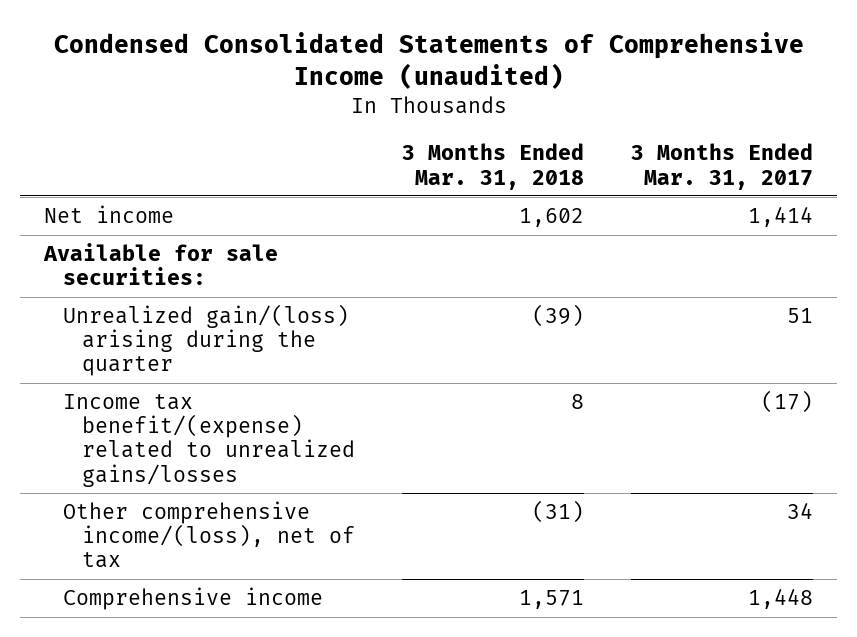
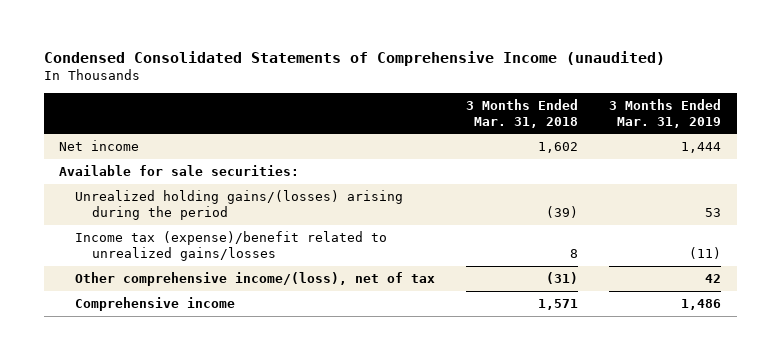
- | 3 Months Ended Mar. 31, 2018 | 3 Months Ended Mar. 31, 2017
+ | 3 Months Ended Mar. 31, 2018 | 3 Months Ended Mar. 31, 2019
- Unrealized gain/(loss) arising during the quarter | (39) | 51
- Income tax benefit/(expense) related to unrealized gains/losses | 8 | (17)
+ Unrealized holding gains/(losses) arising during the period | (39) | 53
+ Income tax (expense)/benefit related to unrealized gains/losses | 8 | (11)

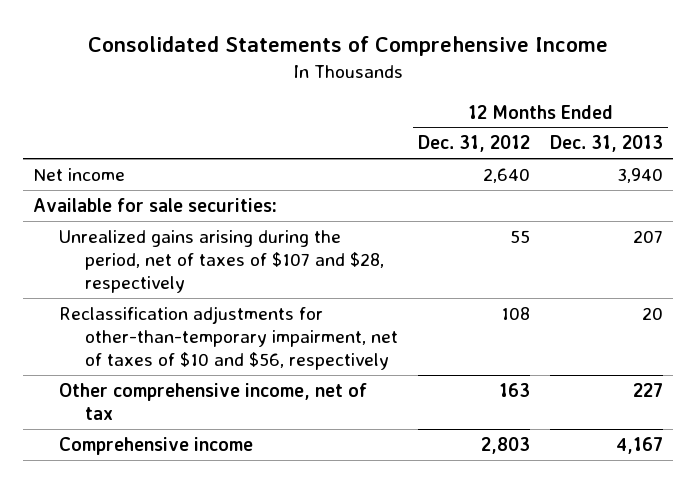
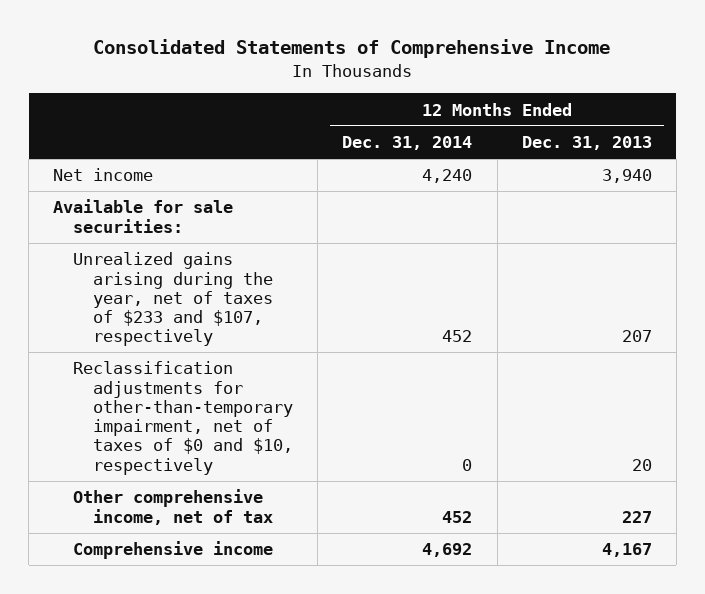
- | 12 Months Ended Dec. 31, 2012 | 12 Months Ended Dec. 31, 2013
+ | 12 Months Ended Dec. 31, 2014 | 12 Months Ended Dec. 31, 2013
- Unrealized gains arising during the period, net of taxes of $107 and $28, respectively | 55 | 207
- Reclassification adjustments for other-than-temporary impairment, net of taxes of $10 and $56, respectively | 108 | 20
+ Unrealized gains arising during the year, net of taxes of $233 and $107, respectively | 452 | 207
+ Reclassification adjustments for other-than-temporary impairment, net of taxes of $0 and $10, respectively | 0 | 20

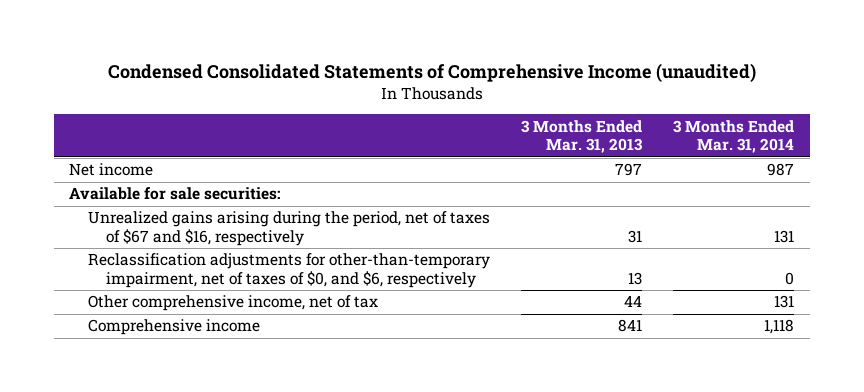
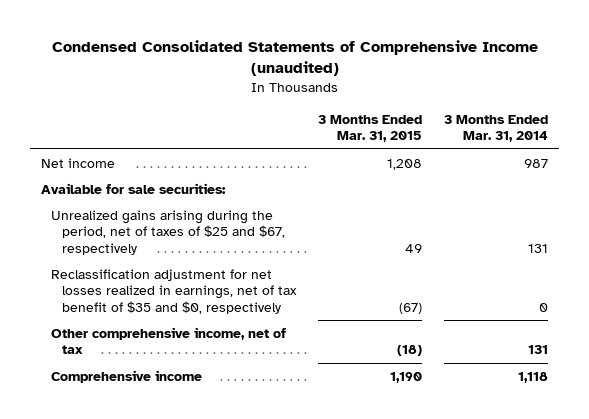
- | 3 Months Ended Mar. 31, 2013 | 3 Months Ended Mar. 31, 2014
+ | 3 Months Ended Mar. 31, 2015 | 3 Months Ended Mar. 31, 2014
- Unrealized gains arising during the period, net of taxes of $67 and $16, respectively | 31 | 131
- Reclassification adjustments for other-than-temporary impairment, net of taxes of $0, and $6, respectively | 13 | 0
+ Unrealized gains arising during the period, net of taxes of $25 and $67, respectively | 49 | 131
+ Reclassification adjustment for net losses realized in earnings, net of tax benefit of $35 and $0, respectively | (67) | 0

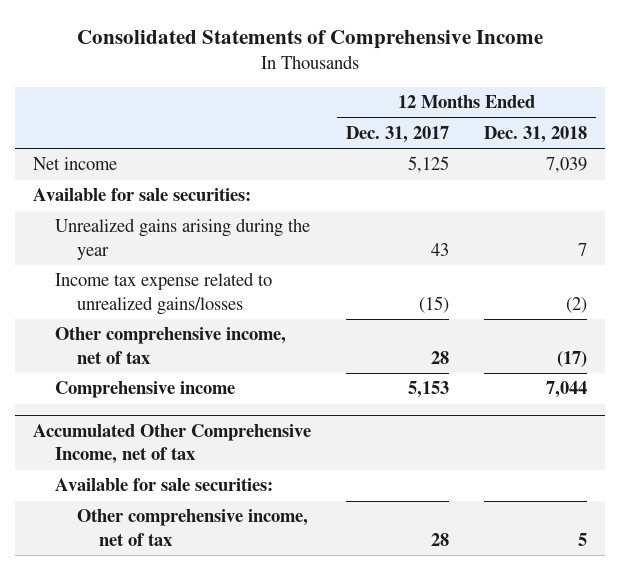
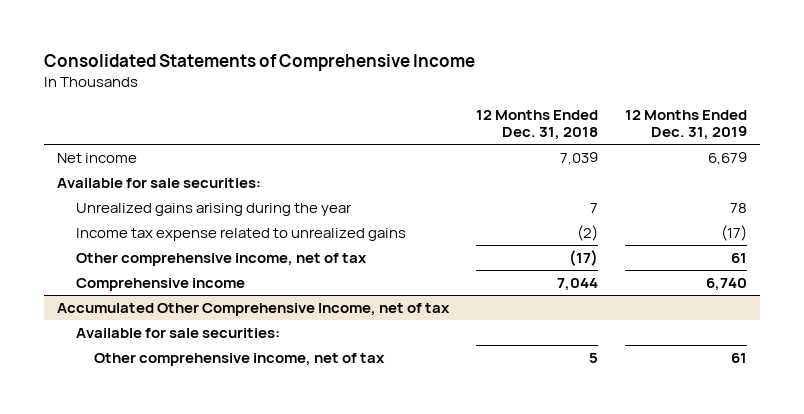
- | 12 Months Ended Dec. 31, 2017 | 12 Months Ended Dec. 31, 2018
+ | 12 Months Ended Dec. 31, 2018 | 12 Months Ended Dec. 31, 2019
- Income tax expense related to unrealized gains/losses | (15) | (2)
+ Income tax expense related to unrealized gains | (2) | (17)

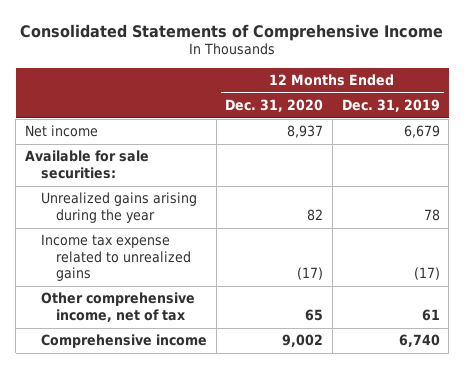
- | 12 Months Ended Dec. 31, 2018 | 12 Months Ended Dec. 31, 2019
+ | 12 Months Ended Dec. 31, 2020 | 12 Months Ended Dec. 31, 2019
- Accumulated Other Comprehensive Income, net of tax
- Available for sale securities:
- Other comprehensive income, net of tax | 5 | 61

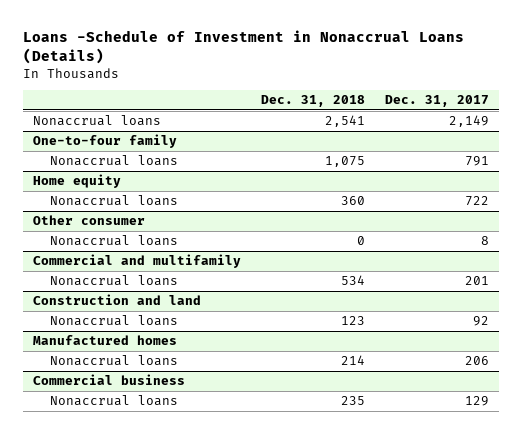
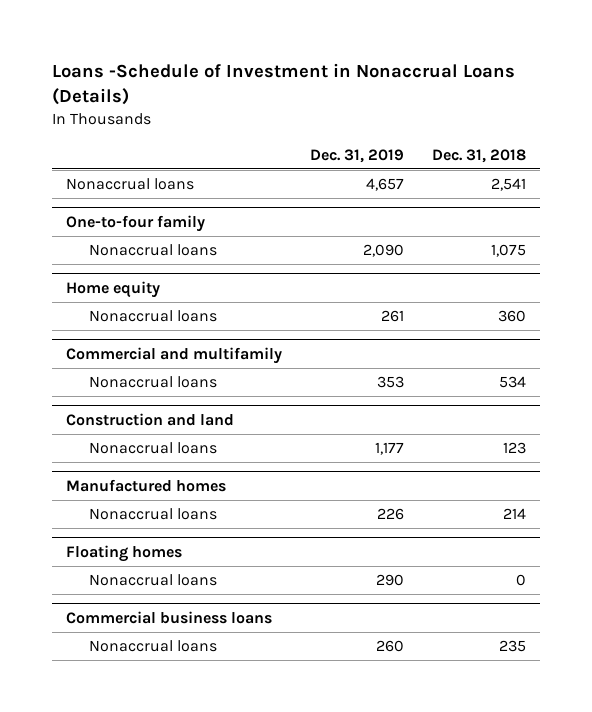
- | Dec. 31, 2018 | Dec. 31, 2017
+ | Dec. 31, 2019 | Dec. 31, 2018
- Other consumer
- Nonaccrual loans | 0 | 8
- Commercial business
+ Floating homes
+ Nonaccrual loans | 290 | 0
+ Commercial business loans

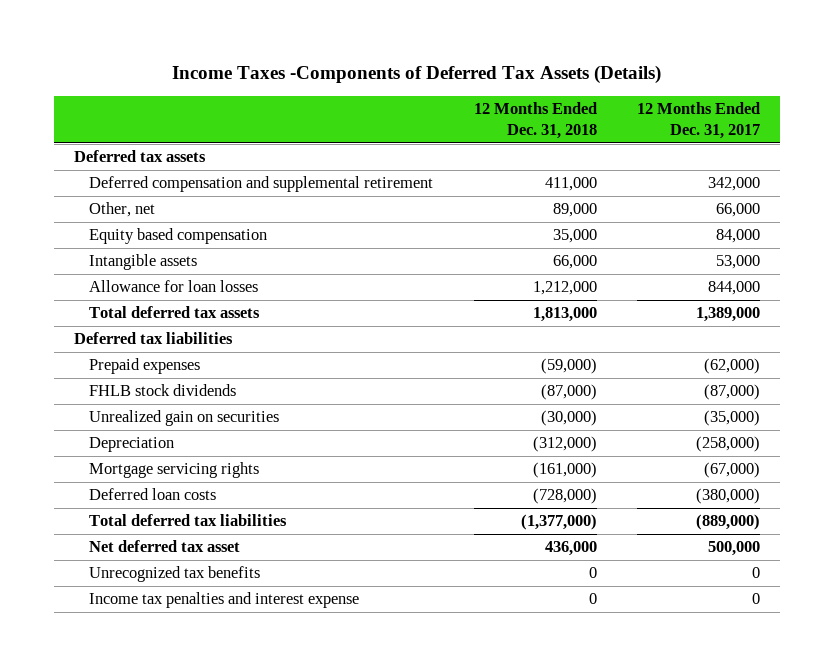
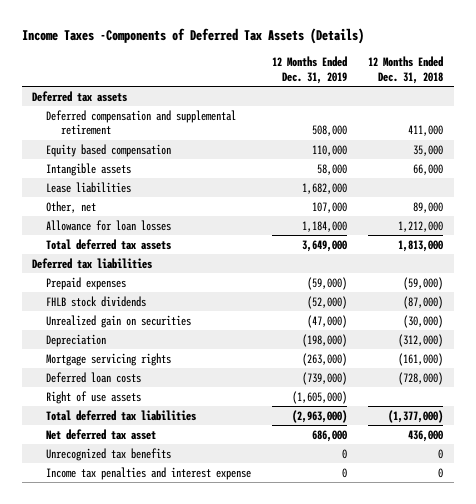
- | 12 Months Ended Dec. 31, 2018 | 12 Months Ended Dec. 31, 2017
+ | 12 Months Ended Dec. 31, 2019 | 12 Months Ended Dec. 31, 2018
+ Lease liabilities | 1,682,000 |
moved down: Other, net | 107,000 | 89,000
+ Right of use assets | (1,605,000) |

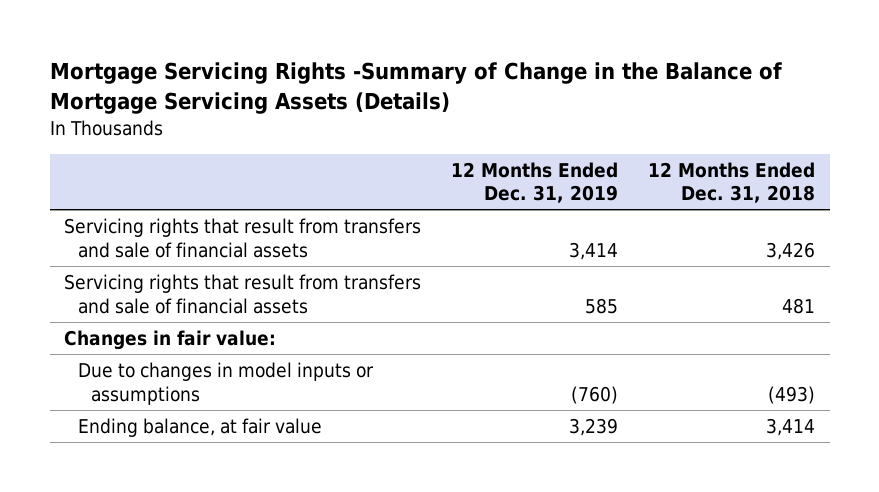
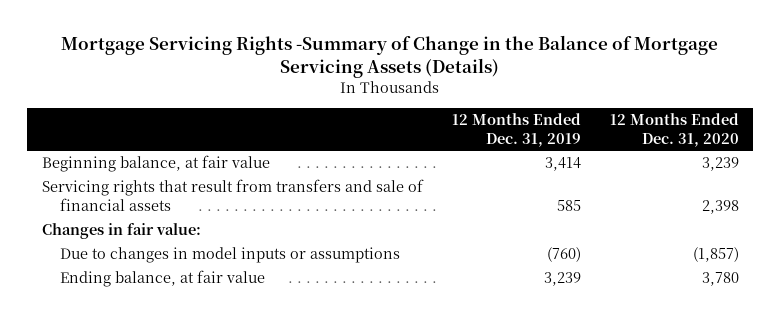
- | 12 Months Ended Dec. 31, 2019 | 12 Months Ended Dec. 31, 2018
+ | 12 Months Ended Dec. 31, 2019 | 12 Months Ended Dec. 31, 2020
- Servicing rights that result from transfers and sale of financial assets | 3,414 | 3,426
+ Beginning balance, at fair value | 3,414 | 3,239

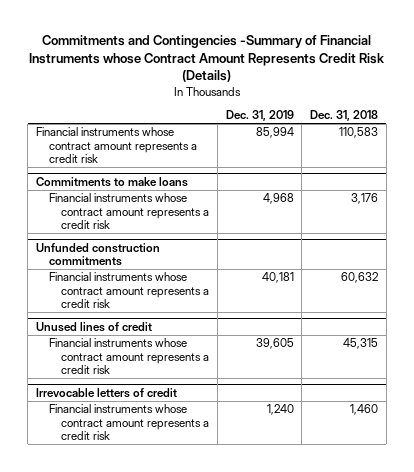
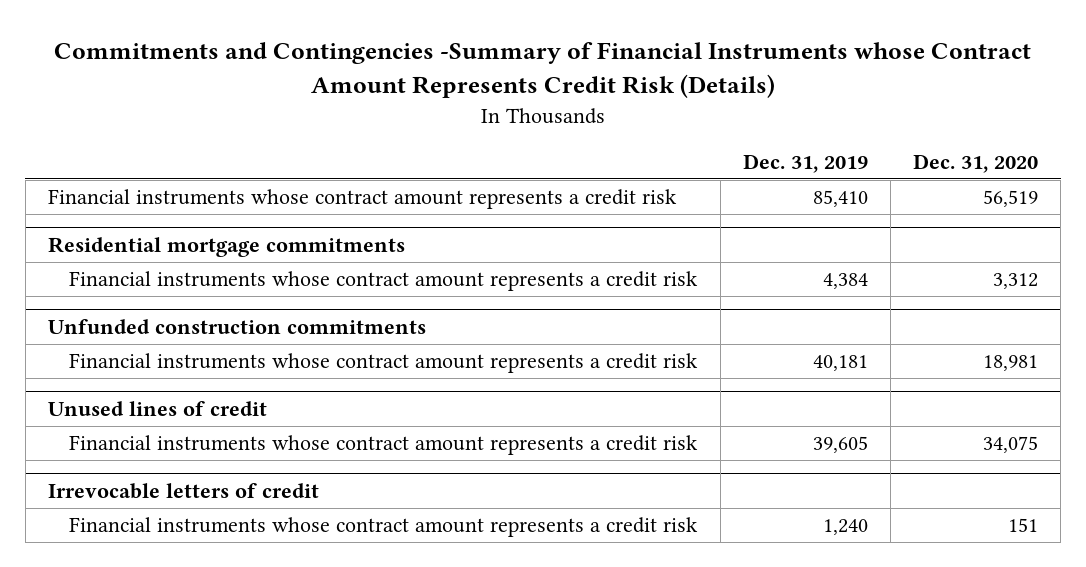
- | Dec. 31, 2019 | Dec. 31, 2018
+ | Dec. 31, 2019 | Dec. 31, 2020
- Financial instruments whose contract amount represents a credit risk | 85,994 | 110,583
- Commitments to make loans
- Financial instruments whose contract amount represents a credit risk | 4,968 | 3,176
+ Financial instruments whose contract amount represents a credit risk | 85,410 | 56,519
+ Residential mortgage commitments
+ Financial instruments whose contract amount represents a credit risk | 4,384 | 3,312

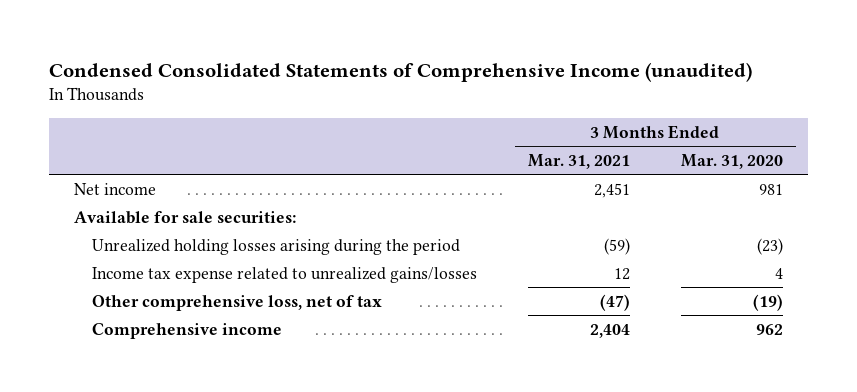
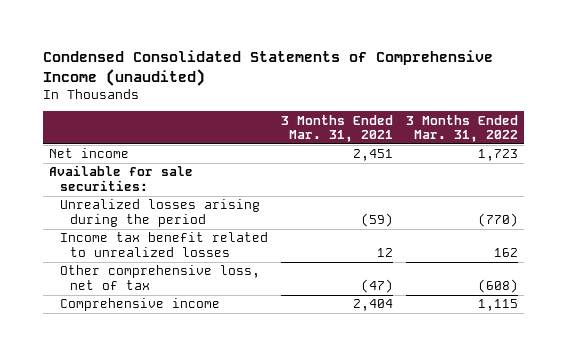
- | 3 Months Ended Mar. 31, 2021 | 3 Months Ended Mar. 31, 2020
+ | 3 Months Ended Mar. 31, 2021 | 3 Months Ended Mar. 31, 2022
- Unrealized holding losses arising during the period | (59) | (23)
- Income tax expense related to unrealized gains/losses | 12 | 4
+ Unrealized losses arising during the period | (59) | (770)
+ Income tax benefit related to unrealized losses | 12 | 162

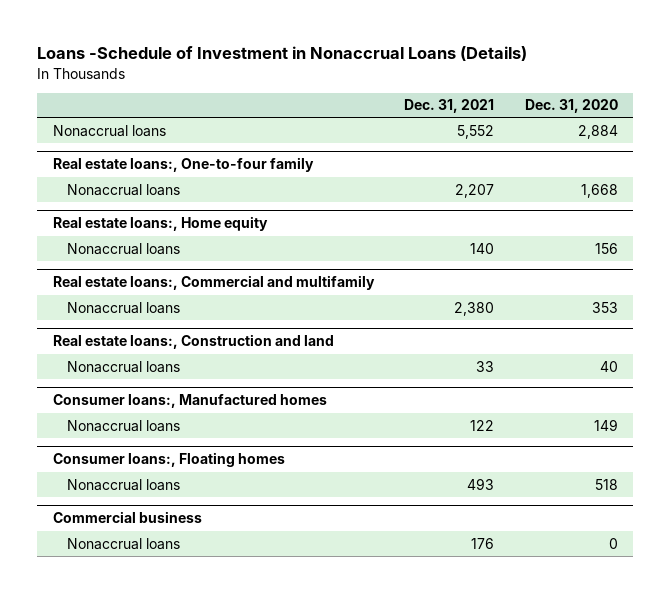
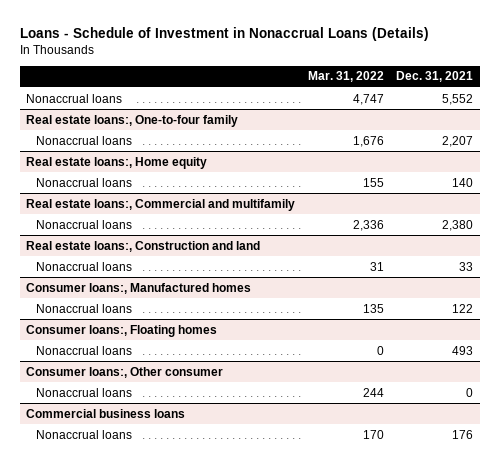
- Loans -Schedule of Investment in Nonaccrual Loans (Details)
+ Loans - Schedule of Investment in Nonaccrual Loans (Details)
- | Dec. 31, 2021 | Dec. 31, 2020
+ | Mar. 31, 2022 | Dec. 31, 2021
- Commercial business
+ Consumer loans:, Other consumer
+ Nonaccrual loans | 244 | 0
+ Commercial business loans

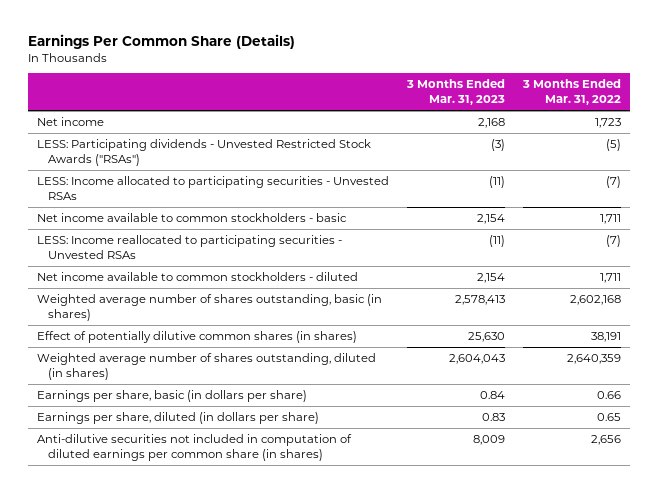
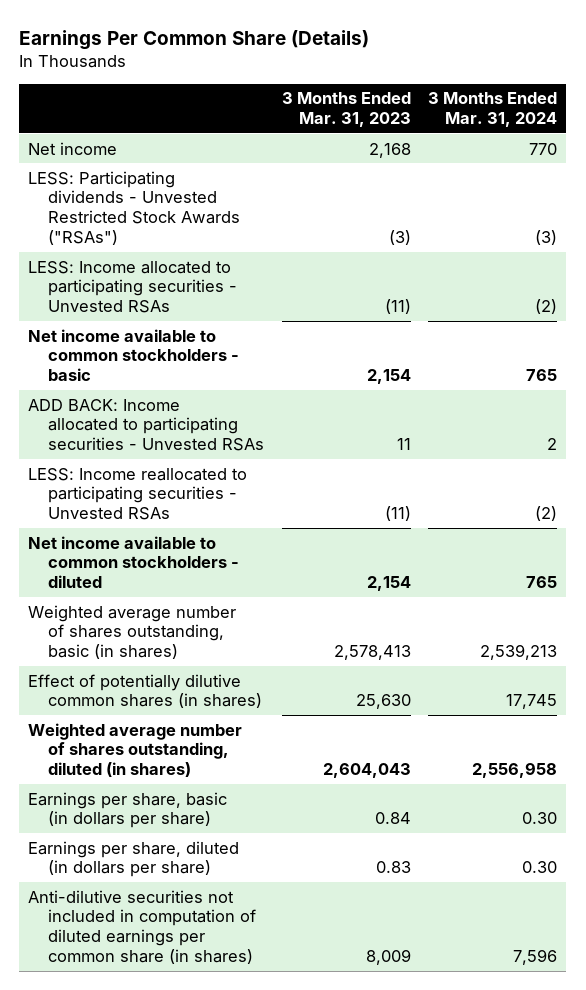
- | 3 Months Ended Mar. 31, 2023 | 3 Months Ended Mar. 31, 2022
+ | 3 Months Ended Mar. 31, 2023 | 3 Months Ended Mar. 31, 2024
+ ADD BACK: Income allocated to participating securities - Unvested RSAs | 11 | 2

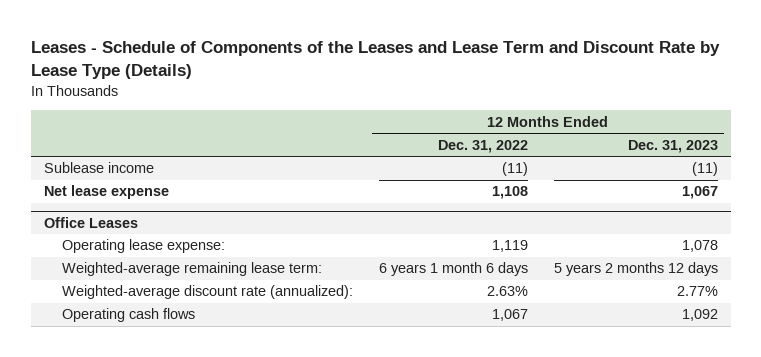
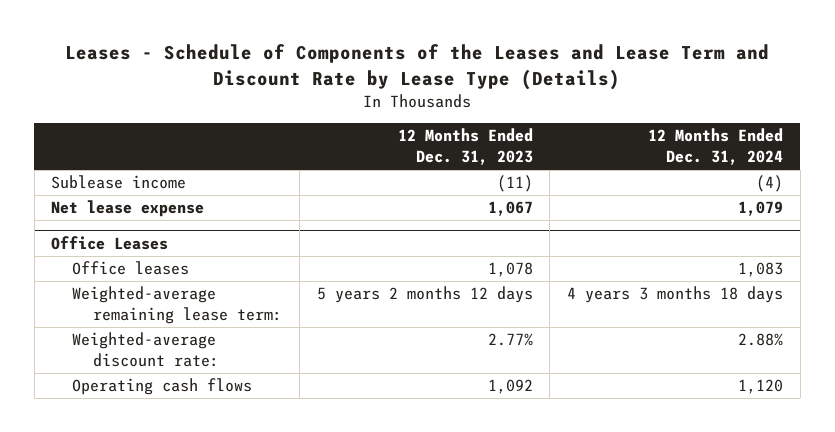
- | 12 Months Ended Dec. 31, 2022 | 12 Months Ended Dec. 31, 2023
+ | 12 Months Ended Dec. 31, 2023 | 12 Months Ended Dec. 31, 2024
@ Office Leases
- Operating lease expense: | 1,119 | 1,078
+ Office leases | 1,078 | 1,083
- Weighted-average discount rate (annualized): | 2.63% | 2.77%
+ Weighted-average discount rate: | 2.77% | 2.88%

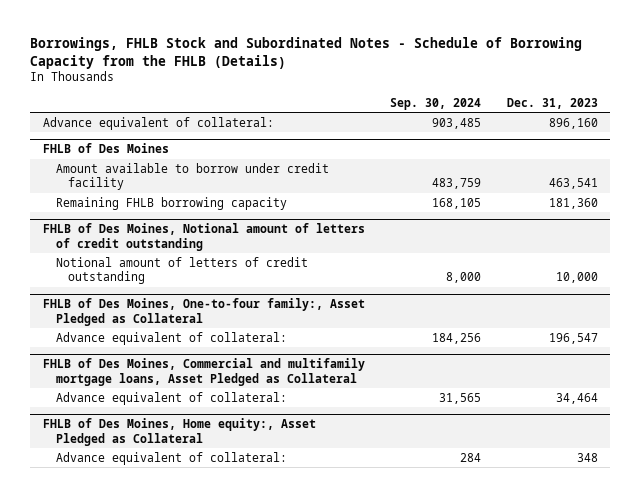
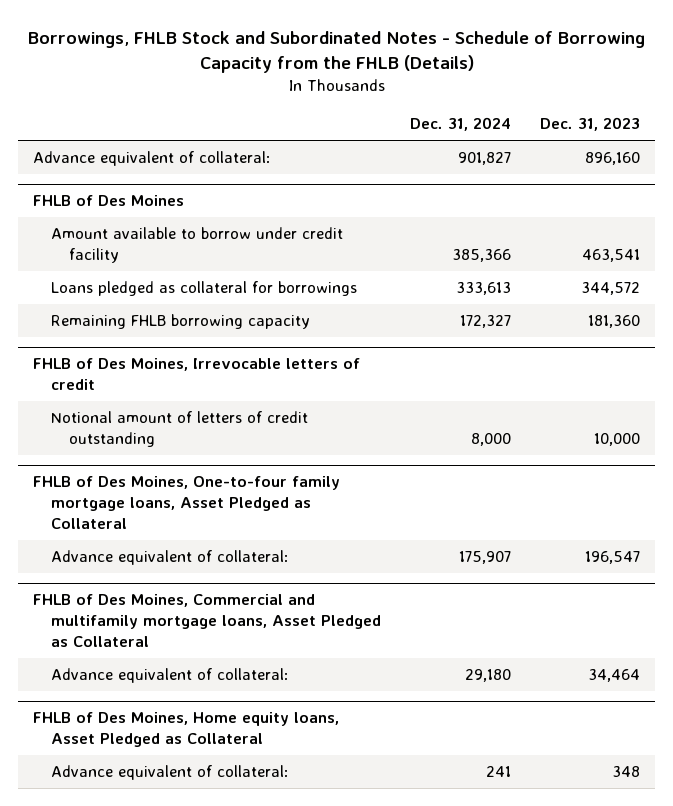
- | Sep. 30, 2024 | Dec. 31, 2023
+ | Dec. 31, 2024 | Dec. 31, 2023
@ FHLB of Des Moines
+ Loans pledged as collateral for borrowings | 333,613 | 344,572
- FHLB of Des Moines, Notional amount of letters of credit outstanding
+ FHLB of Des Moines, Irrevocable letters of credit
- FHLB of Des Moines, One-to-four family:, Asset Pledged as Collateral
+ FHLB of Des Moines, One-to-four family mortgage loans, Asset Pledged as Collateral
- FHLB of Des Moines, Home equity:, Asset Pledged as Collateral
+ FHLB of Des Moines, Home equity loans, Asset Pledged as Collateral

